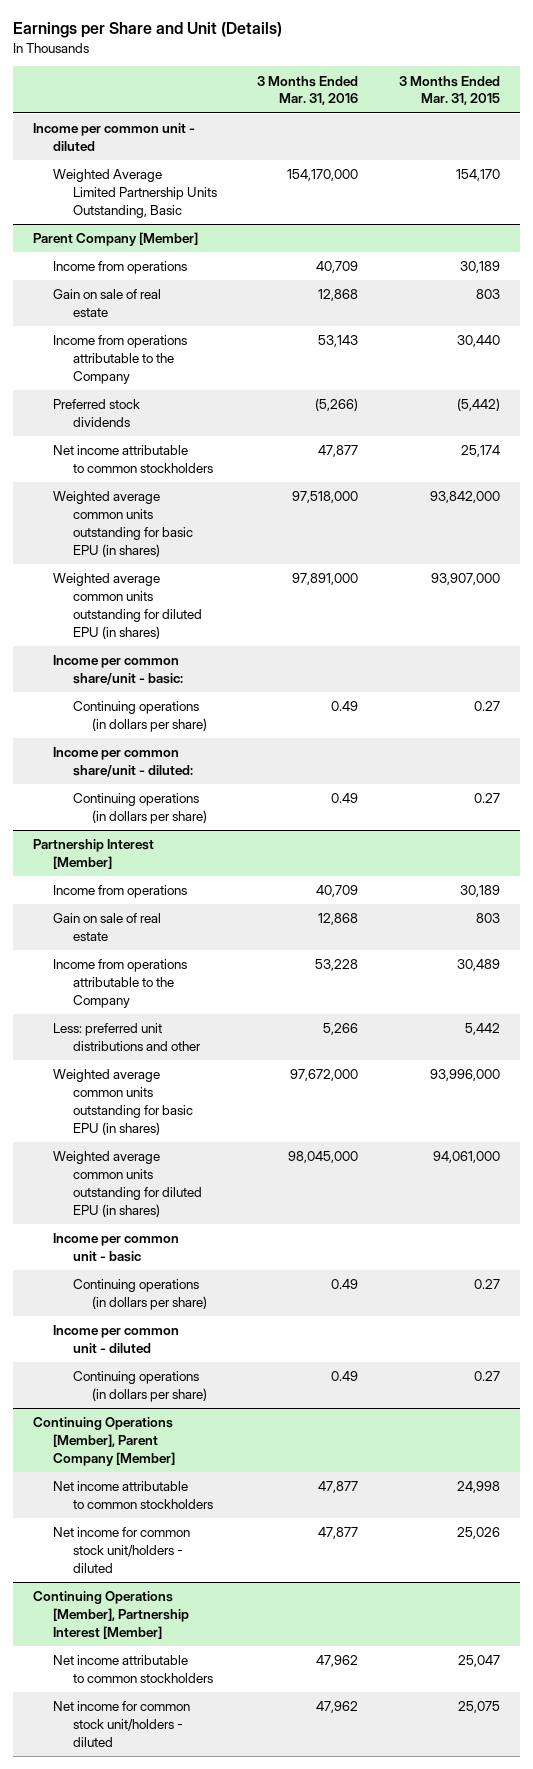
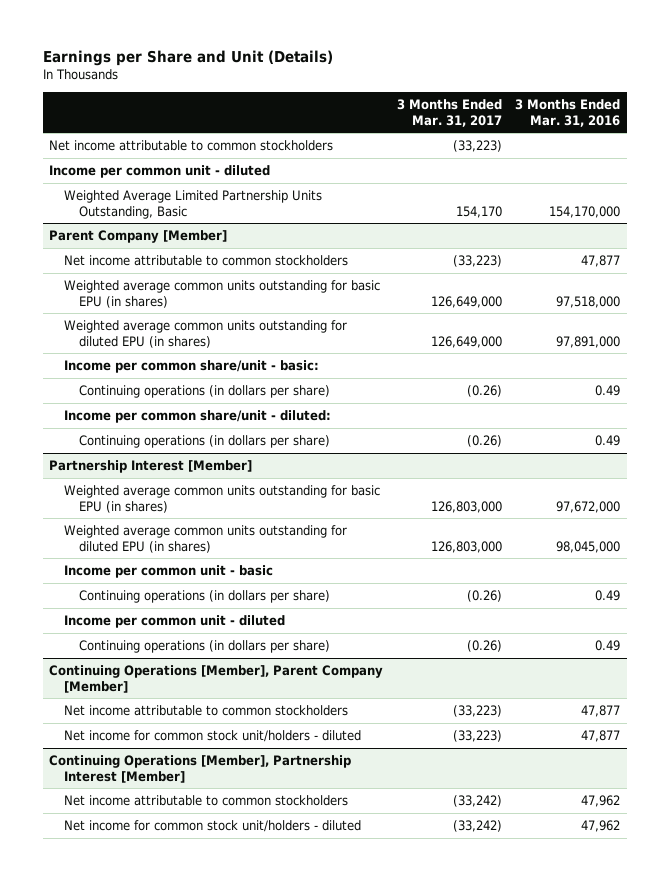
- | 3 Months Ended Mar. 31, 2016 | 3 Months Ended Mar. 31, 2015
+ | 3 Months Ended Mar. 31, 2017 | 3 Months Ended Mar. 31, 2016
+ Net income attributable to common stockholders | (33,223) |
@ Parent Company [Member]
- Income from operations | 40,709 | 30,189
- Gain on sale of real estate | 12,868 | 803
- Income from operations attributable to the Company | 53,143 | 30,440
- Preferred stock dividends | (5,266) | (5,442)
@ Partnership Interest [Member]
- Income from operations | 40,709 | 30,189
- Gain on sale of real estate | 12,868 | 803
- Income from operations attributable to the Company | 53,228 | 30,489
- Less: preferred unit distributions and other | 5,266 | 5,442

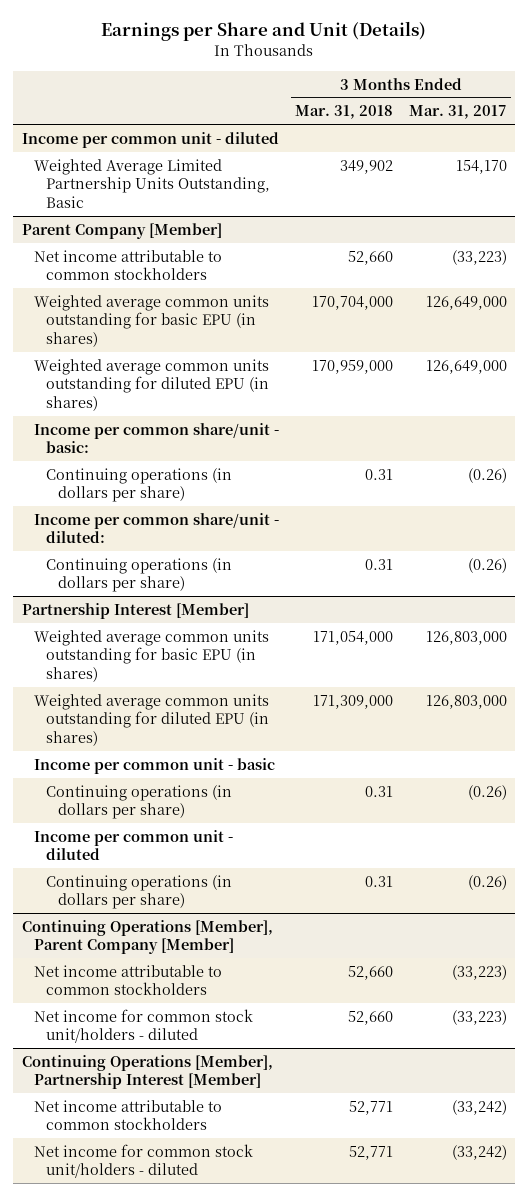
- | 3 Months Ended Mar. 31, 2017 | 3 Months Ended Mar. 31, 2016
+ | 3 Months Ended Mar. 31, 2018 | 3 Months Ended Mar. 31, 2017
- Net income attributable to common stockholders | (33,223) |

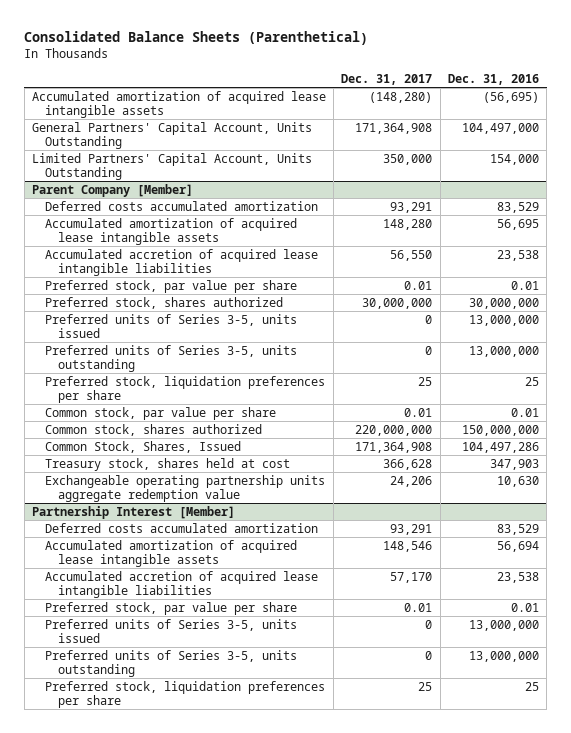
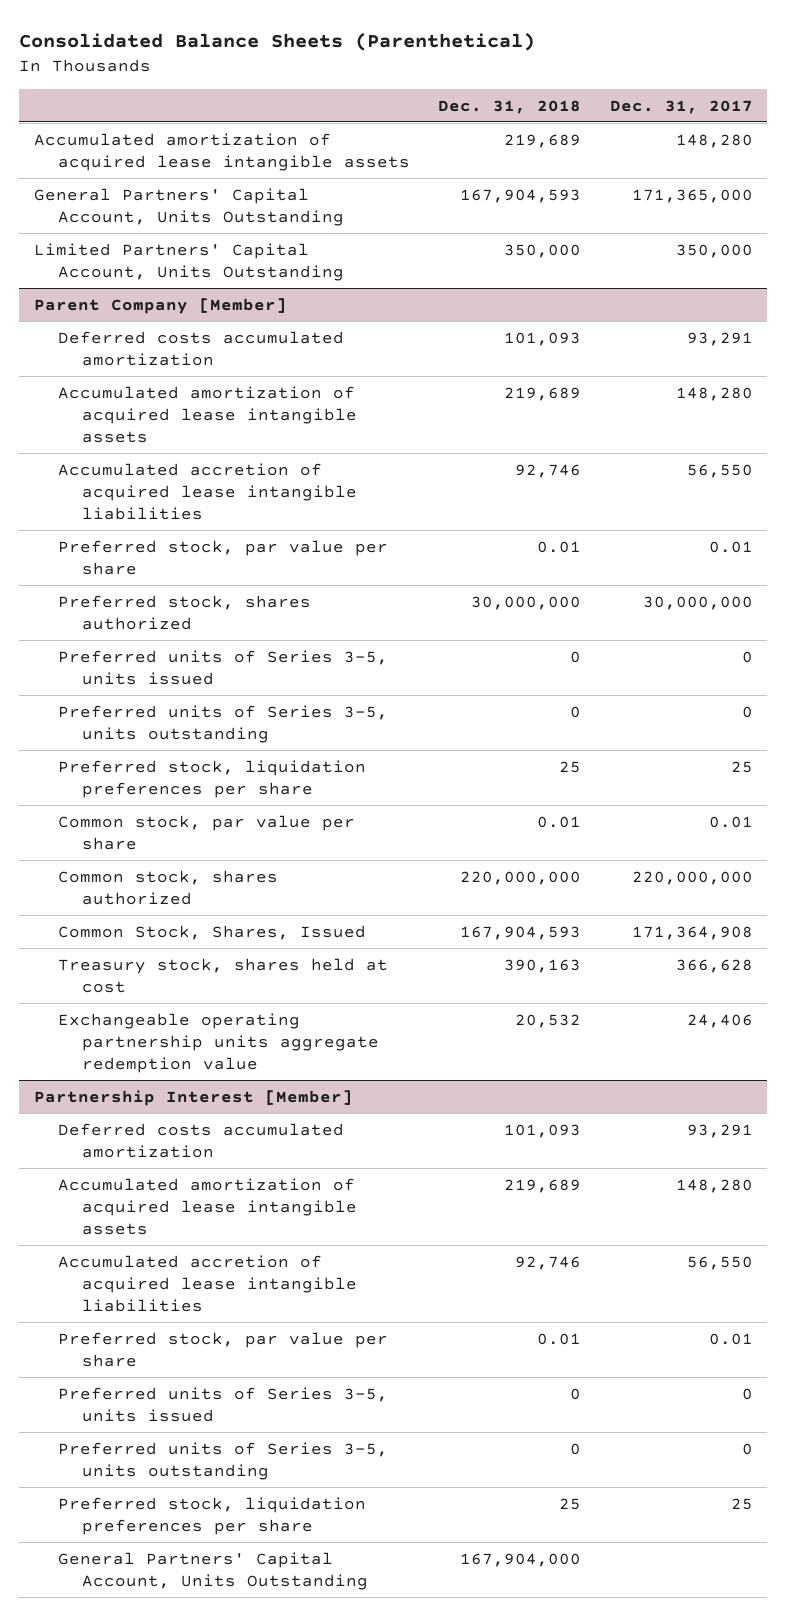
- | Dec. 31, 2017 | Dec. 31, 2016
+ | Dec. 31, 2018 | Dec. 31, 2017
- Accumulated amortization of acquired lease intangible assets | (148,280) | (56,695)
- General Partners' Capital Account, Units Outstanding | 171,364,908 | 104,497,000
+ Accumulated amortization of acquired lease intangible assets | 219,689 | 148,280
+ General Partners' Capital Account, Units Outstanding | 167,904,593 | 171,365,000
@ Parent Company [Member]
- Exchangeable operating partnership units aggregate redemption value | 24,206 | 10,630
+ Exchangeable operating partnership units aggregate redemption value | 20,532 | 24,406
@ Partnership Interest [Member]
- Accumulated amortization of acquired lease intangible assets | 148,546 | 56,694
- Accumulated accretion of acquired lease intangible liabilities | 57,170 | 23,538
+ Accumulated amortization of acquired lease intangible assets | 219,689 | 148,280
+ Accumulated accretion of acquired lease intangible liabilities | 92,746 | 56,550
+ General Partners' Capital Account, Units Outstanding | 167,904,000 |

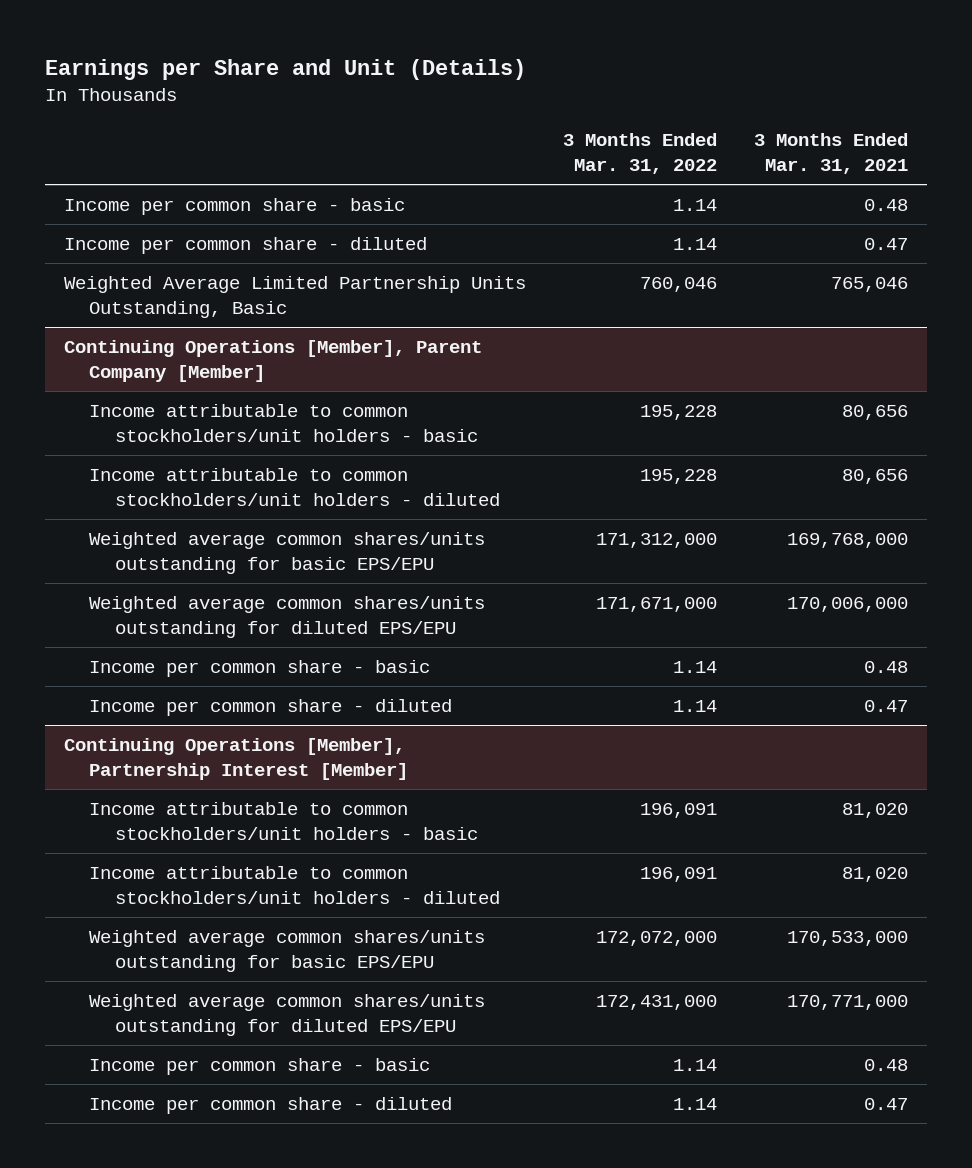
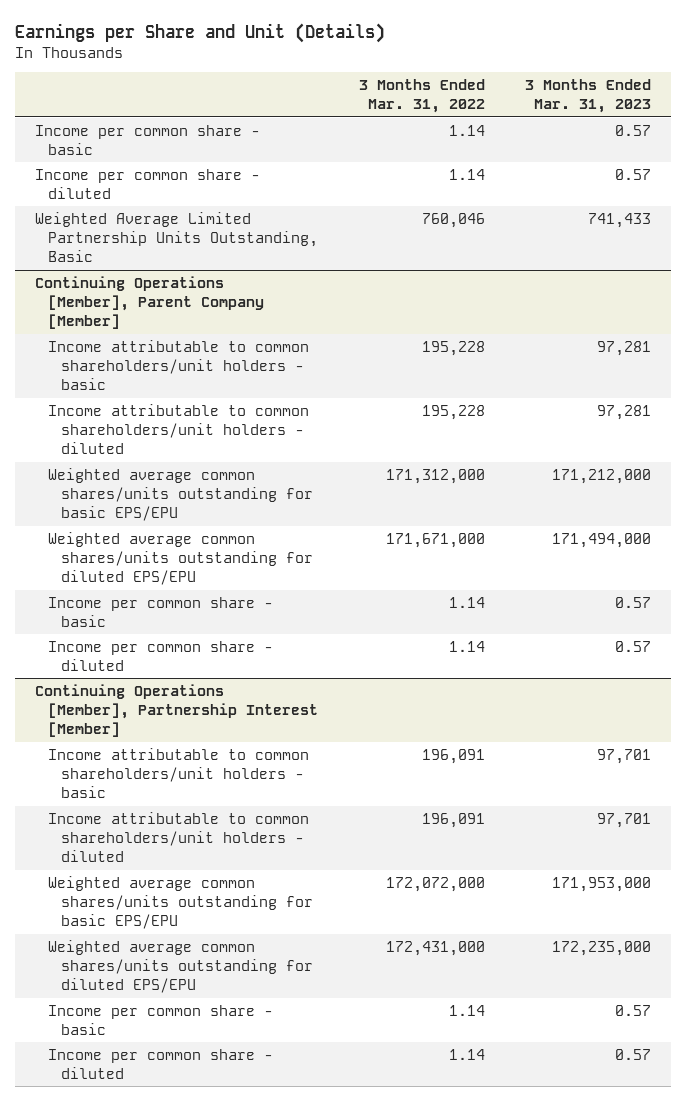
- | 3 Months Ended Mar. 31, 2022 | 3 Months Ended Mar. 31, 2021
+ | 3 Months Ended Mar. 31, 2022 | 3 Months Ended Mar. 31, 2023
@ Continuing Operations [Member], Parent Company [Member]
- Income attributable to common stockholders/unit holders - basic | 195,228 | 80,656
- Income attributable to common stockholders/unit holders - diluted | 195,228 | 80,656
+ Income attributable to common shareholders/unit holders - basic | 195,228 | 97,281
+ Income attributable to common shareholders/unit holders - diluted | 195,228 | 97,281
@ Continuing Operations [Member], Partnership Interest [Member]
- Income attributable to common stockholders/unit holders - basic | 196,091 | 81,020
- Income attributable to common stockholders/unit holders - diluted | 196,091 | 81,020
+ Income attributable to common shareholders/unit holders - basic | 196,091 | 97,701
+ Income attributable to common shareholders/unit holders - diluted | 196,091 | 97,701

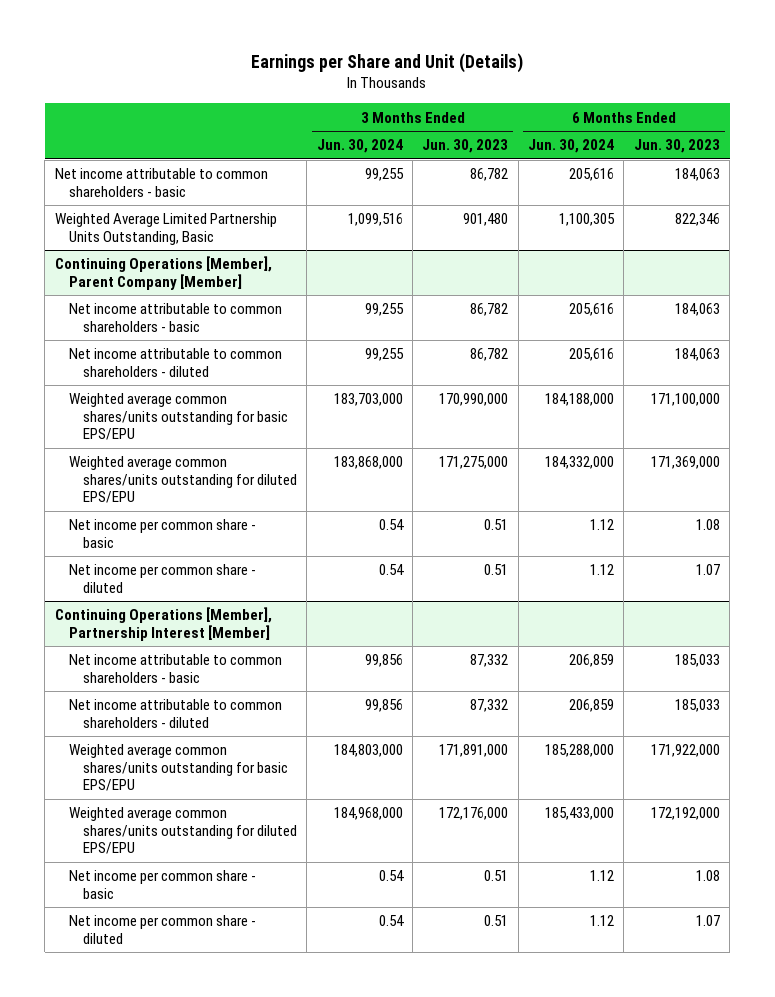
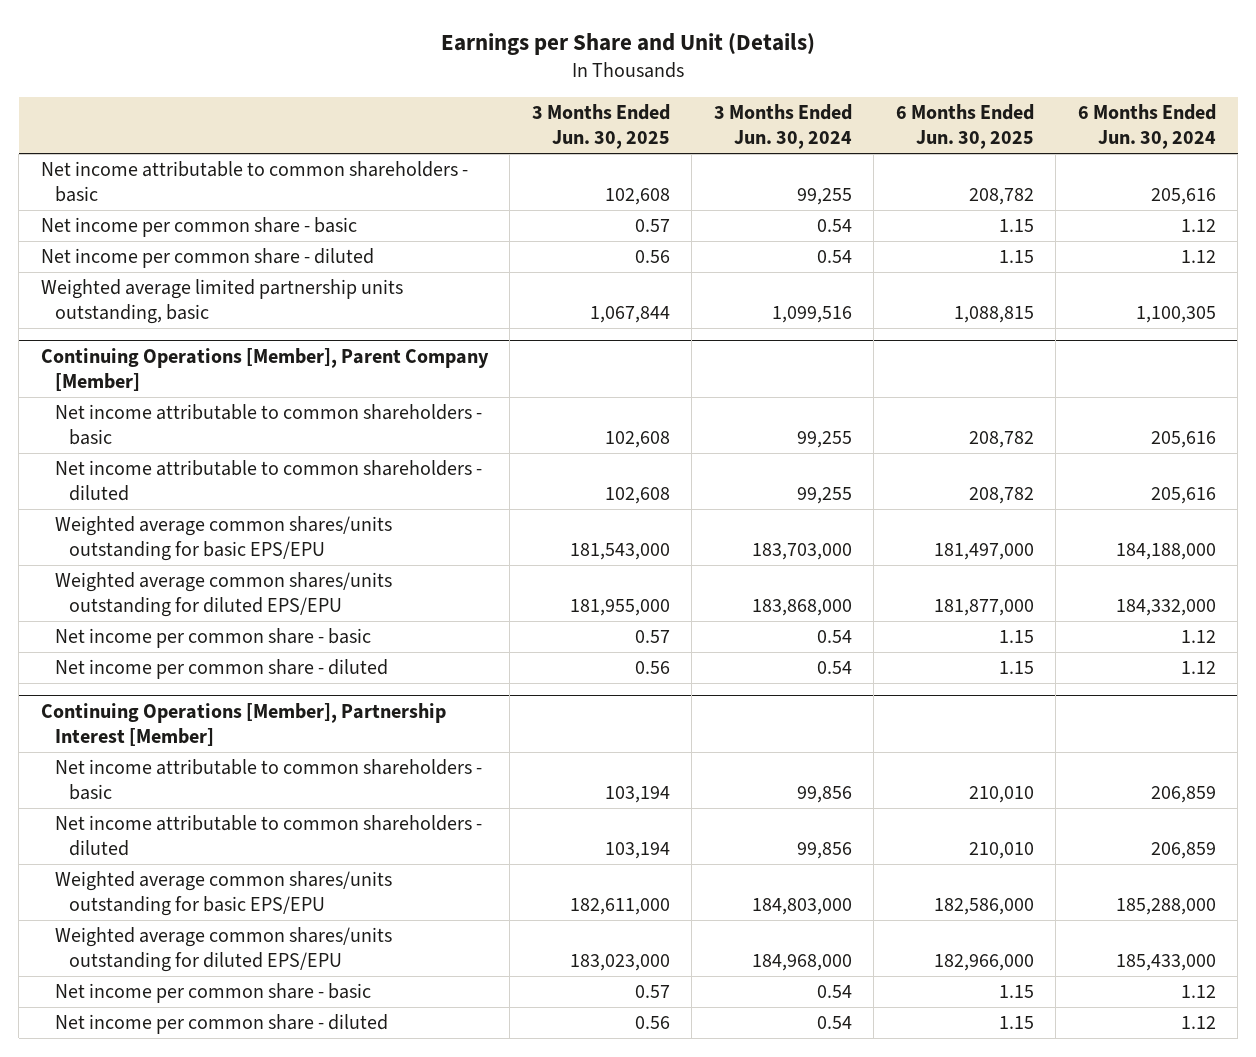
- | 3 Months Ended Jun. 30, 2024 | 3 Months Ended Jun. 30, 2023 | 6 Months Ended Jun. 30, 2024 | 6 Months Ended Jun. 30, 2023
+ | 3 Months Ended Jun. 30, 2025 | 3 Months Ended Jun. 30, 2024 | 6 Months Ended Jun. 30, 2025 | 6 Months Ended Jun. 30, 2024
- Weighted Average Limited Partnership Units Outstanding, Basic | 1,099,516 | 901,480 | 1,100,305 | 822,346
+ Net income per common share - basic | 0.57 | 0.54 | 1.15 | 1.12
+ Net income per common share - diluted | 0.56 | 0.54 | 1.15 | 1.12
+ Weighted average limited partnership units outstanding, basic | 1,067,844 | 1,099,516 | 1,088,815 | 1,100,305

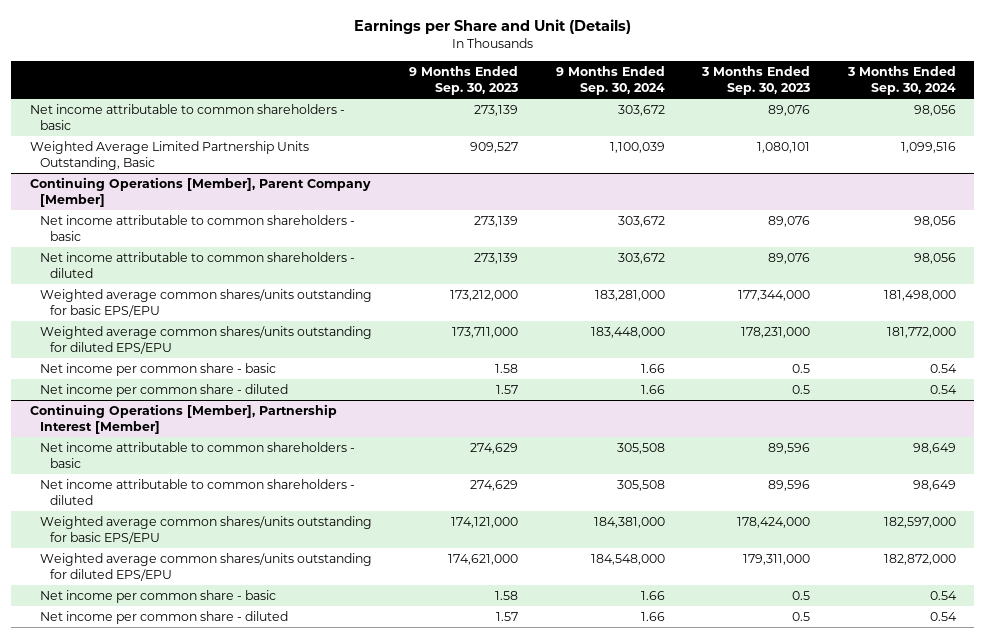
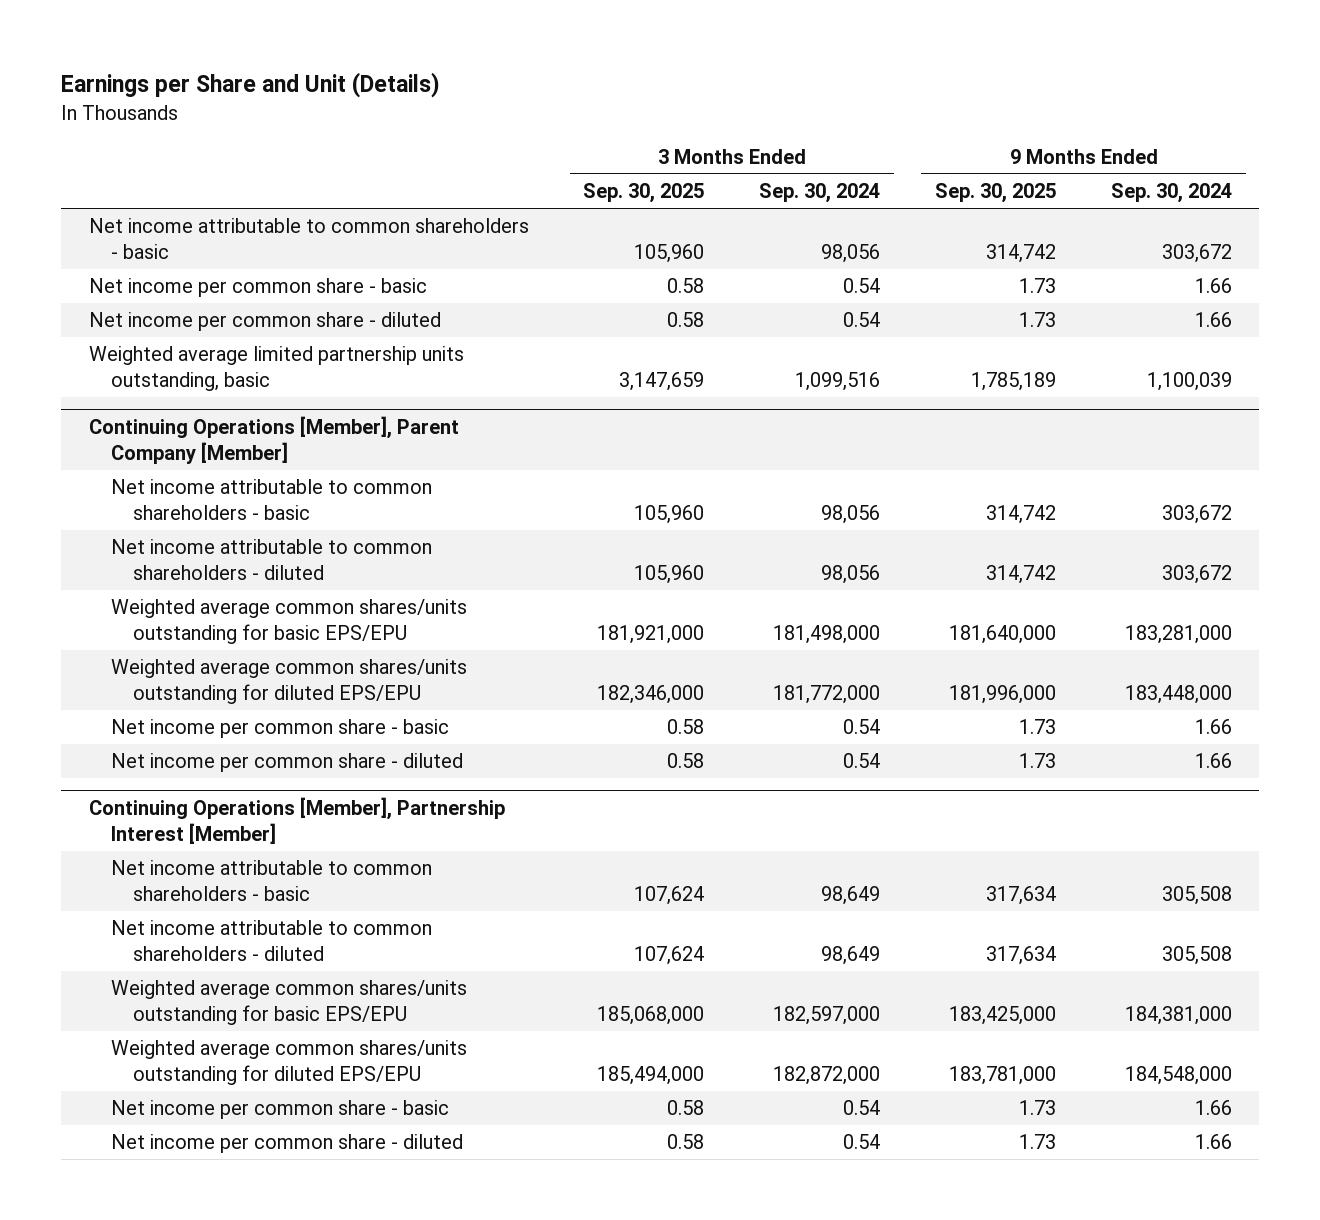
- | 9 Months Ended Sep. 30, 2023 | 9 Months Ended Sep. 30, 2024 | 3 Months Ended Sep. 30, 2023 | 3 Months Ended Sep. 30, 2024
+ | 3 Months Ended Sep. 30, 2025 | 3 Months Ended Sep. 30, 2024 | 9 Months Ended Sep. 30, 2025 | 9 Months Ended Sep. 30, 2024
- Weighted Average Limited Partnership Units Outstanding, Basic | 909,527 | 1,100,039 | 1,080,101 | 1,099,516
+ Net income per common share - basic | 0.58 | 0.54 | 1.73 | 1.66
+ Net income per common share - diluted | 0.58 | 0.54 | 1.73 | 1.66
+ Weighted average limited partnership units outstanding, basic | 3,147,659 | 1,099,516 | 1,785,189 | 1,100,039

